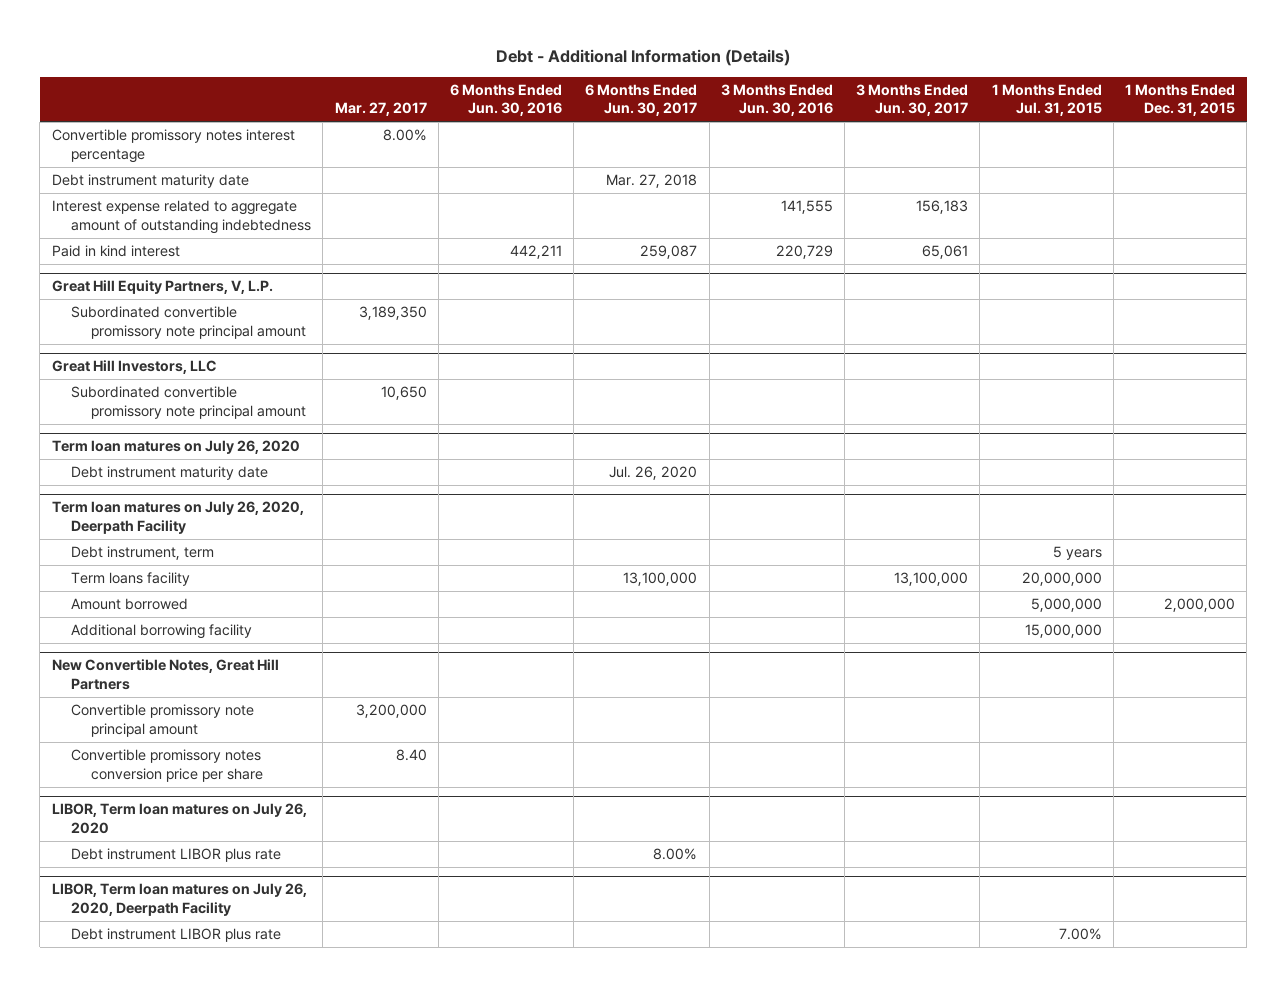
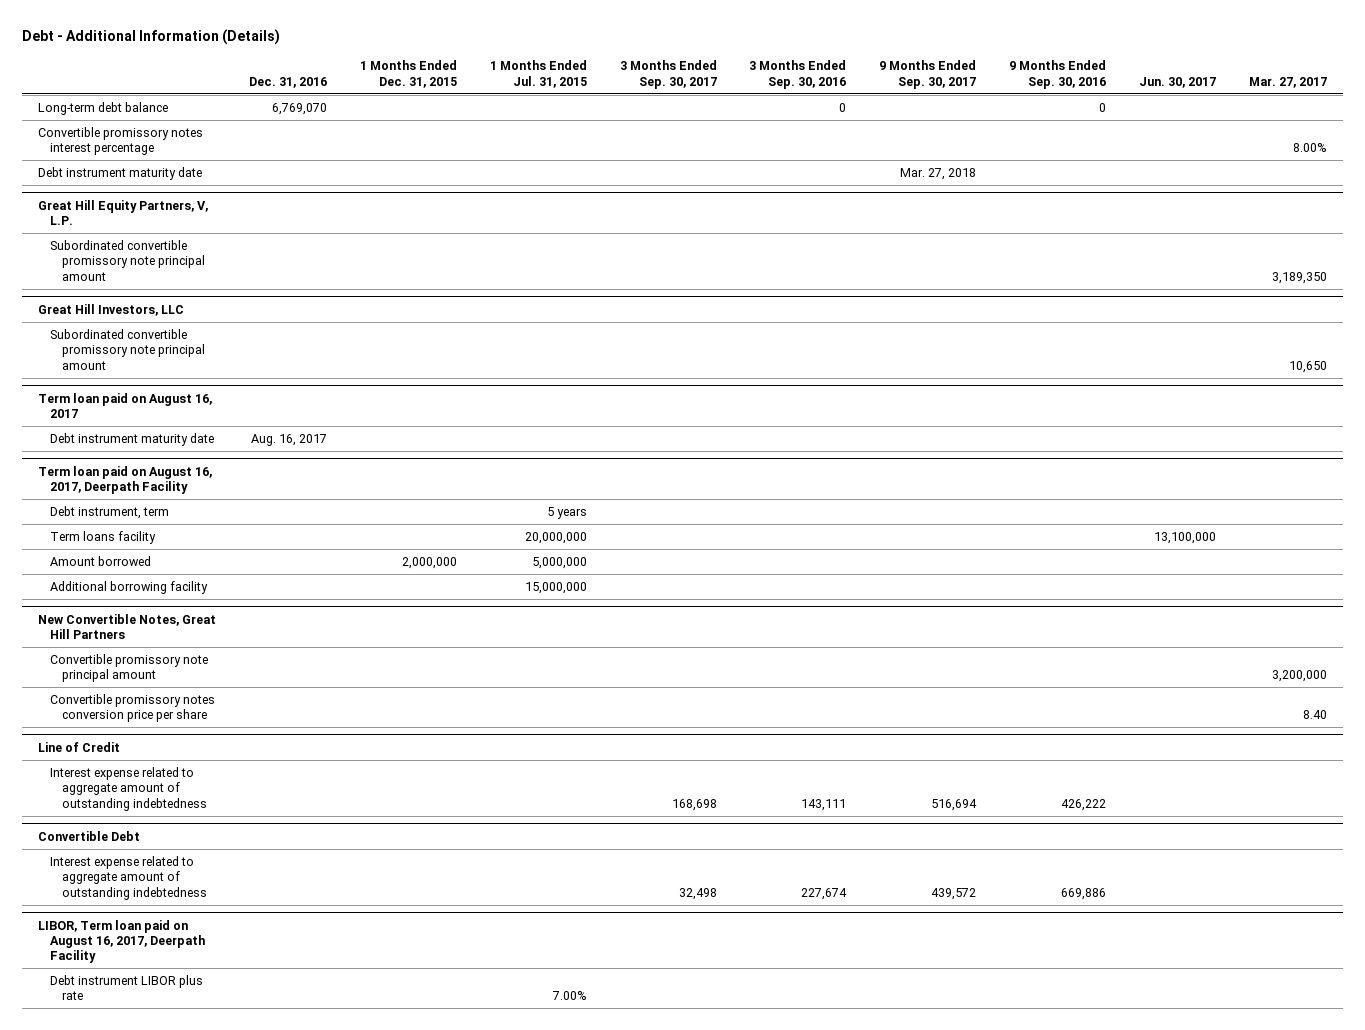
- | Mar. 27, 2017 | 6 Months Ended Jun. 30, 2016 | 6 Months Ended Jun. 30, 2017 | 3 Months Ended Jun. 30, 2016 | 3 Months Ended Jun. 30, 2017 | 1 Months Ended Jul. 31, 2015 | 1 Months Ended Dec. 31, 2015
+ | Dec. 31, 2016 | 1 Months Ended Dec. 31, 2015 | 1 Months Ended Jul. 31, 2015 | 3 Months Ended Sep. 30, 2017 | 3 Months Ended Sep. 30, 2016 | 9 Months Ended Sep. 30, 2017 | 9 Months Ended Sep. 30, 2016 | Jun. 30, 2017 | Mar. 27, 2017
+ Long-term debt balance | 6,769,070 | | | | 0 | | 0 | |
- Interest expense related to aggregate amount of outstanding indebtedness | | | | 141,555 | 156,183 | |
- Paid in kind interest | | 442,211 | 259,087 | 220,729 | 65,061 | |
- Term loan matures on July 26, 2020
+ Term loan paid on August 16, 2017
- Term loan matures on July 26, 2020, Deerpath Facility
+ Term loan paid on August 16, 2017, Deerpath Facility
- LIBOR, Term loan matures on July 26, 2020
- Debt instrument LIBOR plus rate | | | 8.00% | | | |
- LIBOR, Term loan matures on July 26, 2020, Deerpath Facility
+ Line of Credit
+ Interest expense related to aggregate amount of outstanding indebtedness | | | | 168,698 | 143,111 | 516,694 | 426,222 | |
+ Convertible Debt
+ Interest expense related to aggregate amount of outstanding indebtedness | | | | 32,498 | 227,674 | 439,572 | 669,886 | |
+ LIBOR, Term loan paid on August 16, 2017, Deerpath Facility

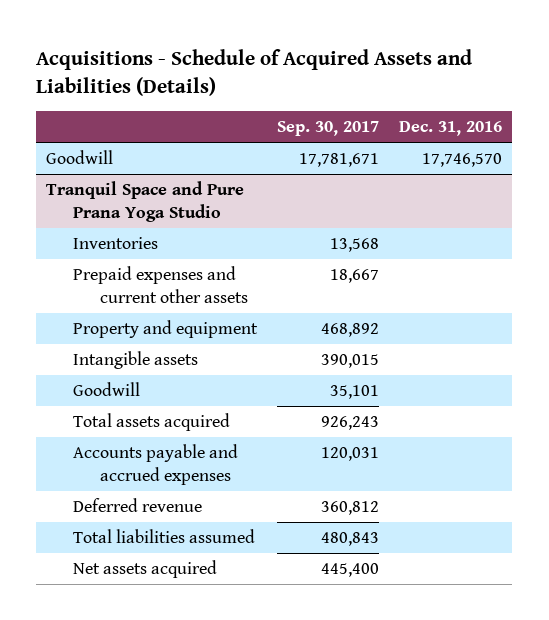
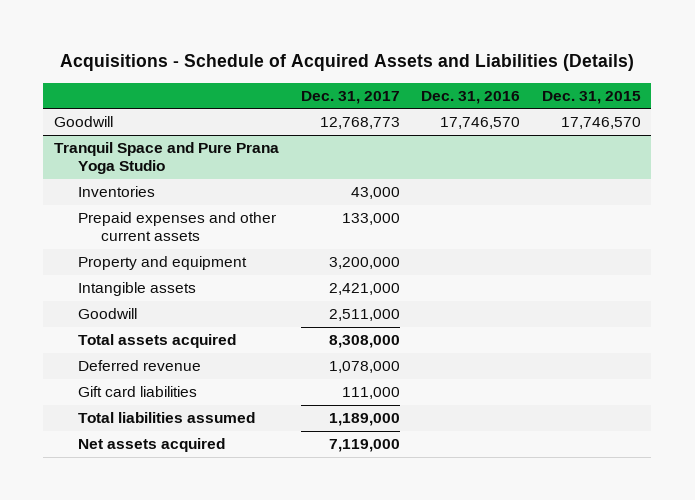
- | Sep. 30, 2017 | Dec. 31, 2016
+ | Dec. 31, 2017 | Dec. 31, 2016 | Dec. 31, 2015
@ Tranquil Space and Pure Prana Yoga Studio
- Prepaid expenses and current other assets | 18,667 |
+ Prepaid expenses and other current assets | 133,000 | |
- Accounts payable and accrued expenses | 120,031 |
+ Gift card liabilities | 111,000 | |

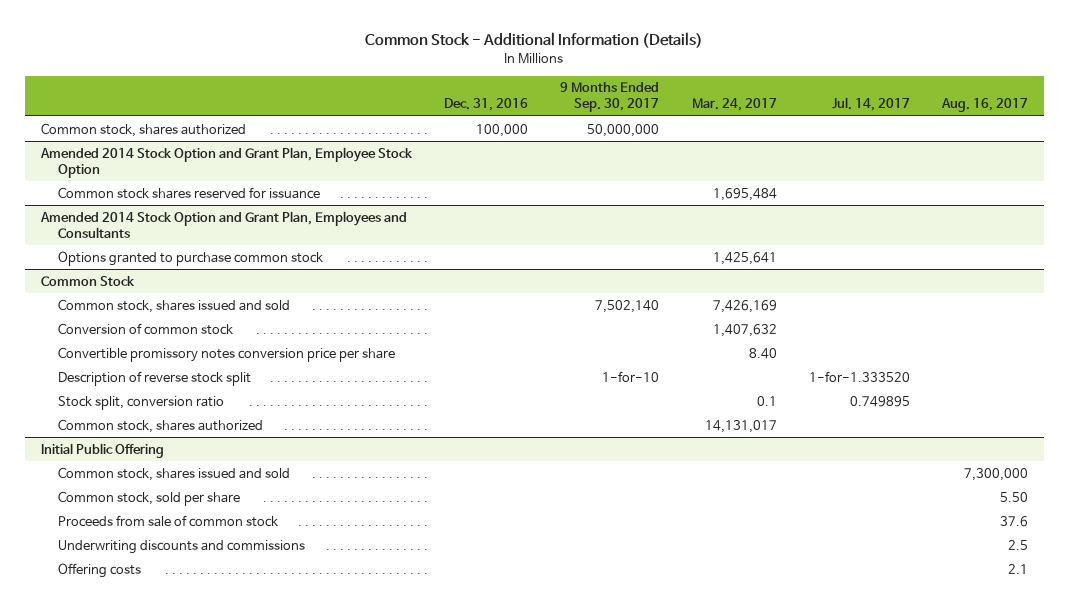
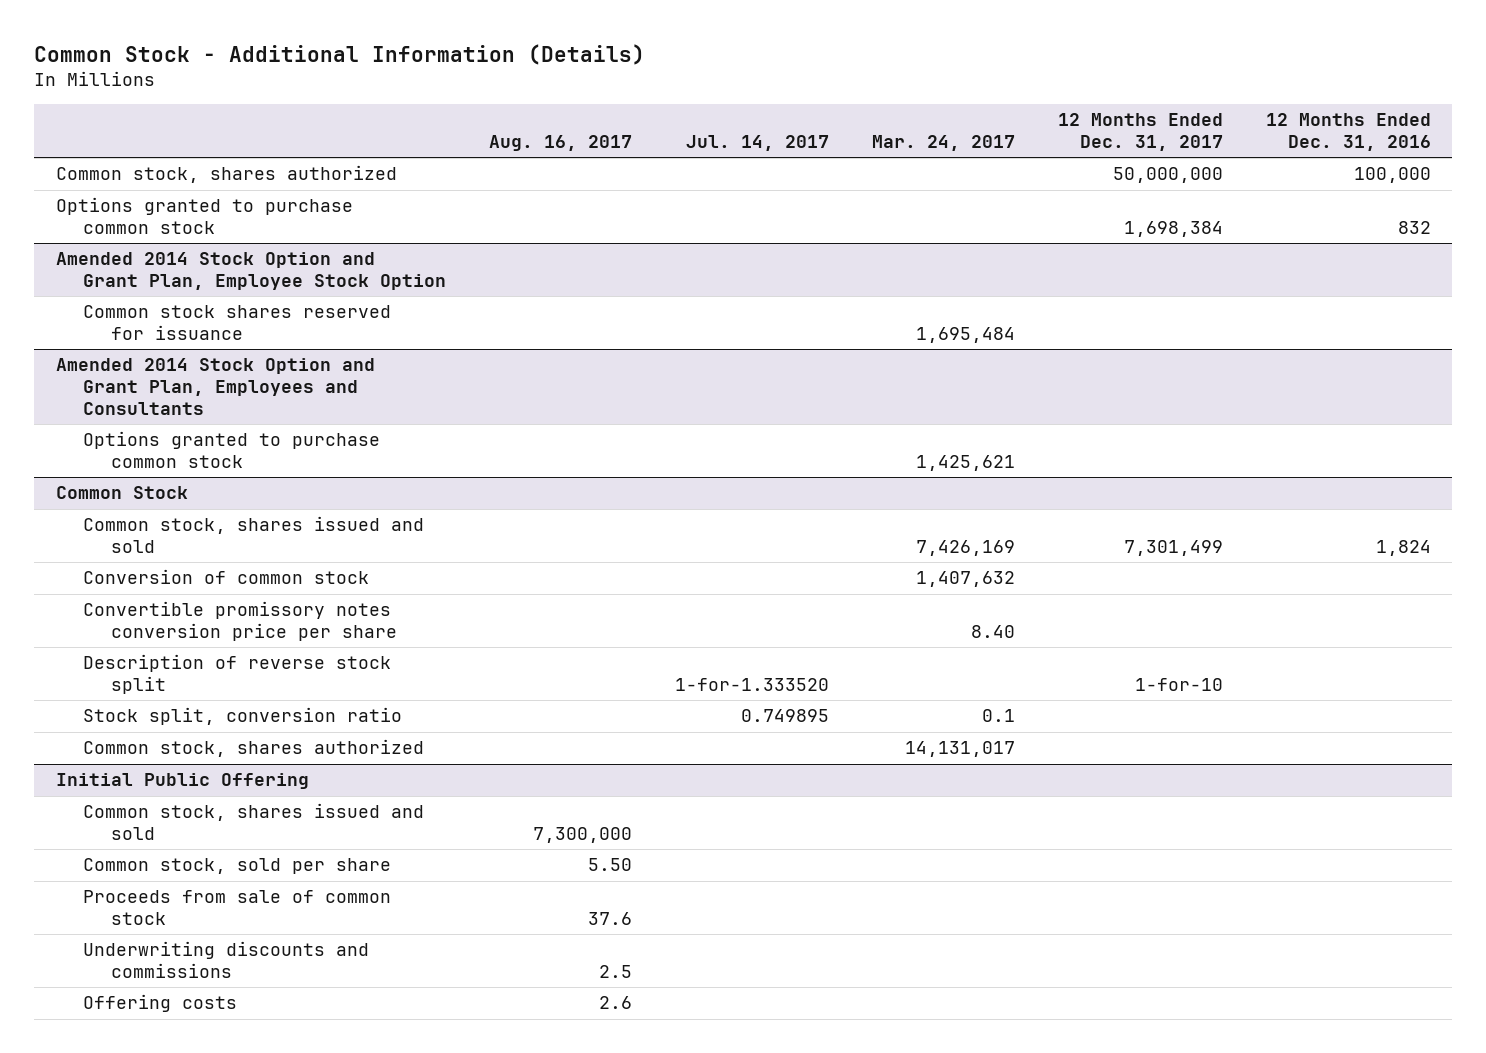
- | Dec. 31, 2016 | 9 Months Ended Sep. 30, 2017 | Mar. 24, 2017 | Jul. 14, 2017 | Aug. 16, 2017
+ | Aug. 16, 2017 | Jul. 14, 2017 | Mar. 24, 2017 | 12 Months Ended Dec. 31, 2017 | 12 Months Ended Dec. 31, 2016
+ Options granted to purchase common stock | | | | 1,698,384 | 832
@ Amended 2014 Stock Option and Grant Plan, Employees and Consultants
- Options granted to purchase common stock | | | 1,425,641 | |
+ Options granted to purchase common stock | | | 1,425,621 | |
@ Initial Public Offering
- Offering costs | | | | | 2.1
+ Offering costs | 2.6 | | | |

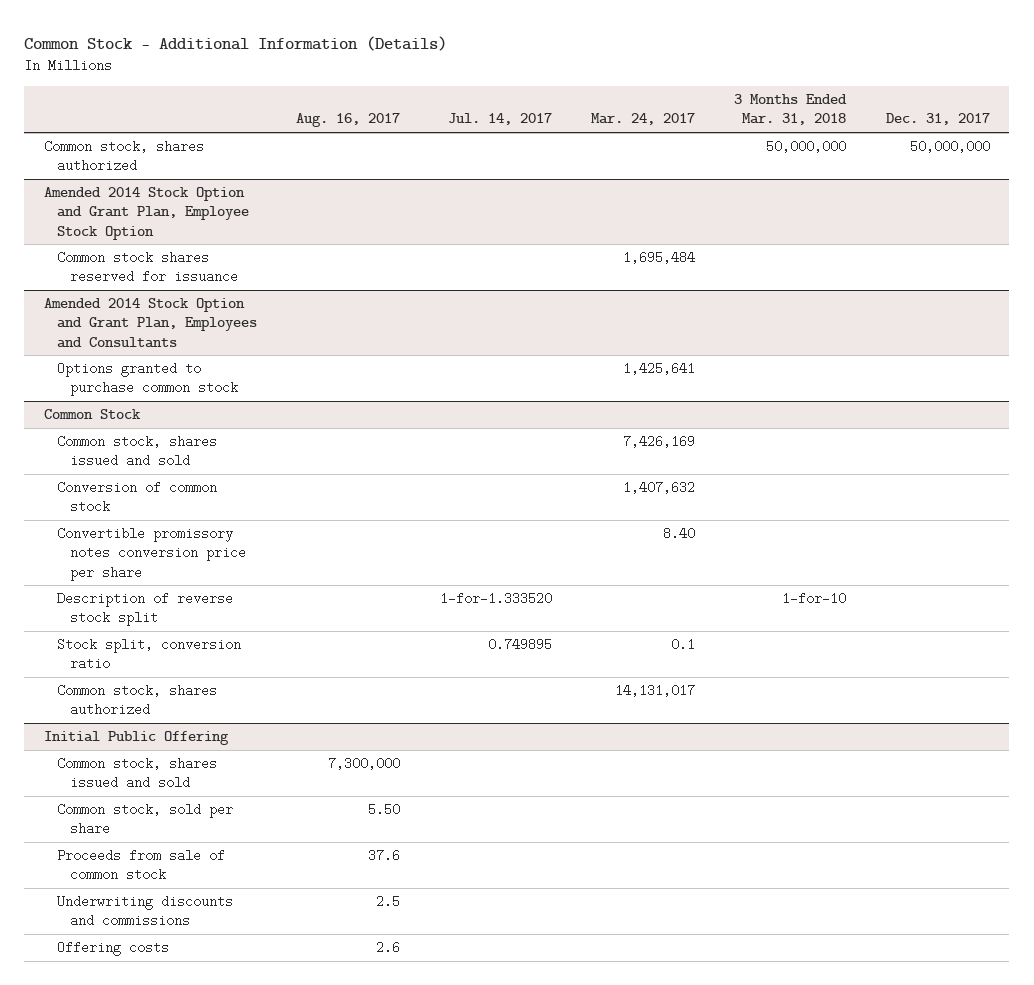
- | Aug. 16, 2017 | Jul. 14, 2017 | Mar. 24, 2017 | 12 Months Ended Dec. 31, 2017 | 12 Months Ended Dec. 31, 2016
+ | Aug. 16, 2017 | Jul. 14, 2017 | Mar. 24, 2017 | 3 Months Ended Mar. 31, 2018 | Dec. 31, 2017
- Options granted to purchase common stock | | | | 1,698,384 | 832
@ Amended 2014 Stock Option and Grant Plan, Employees and Consultants
- Options granted to purchase common stock | | | 1,425,621 | |
+ Options granted to purchase common stock | | | 1,425,641 | |

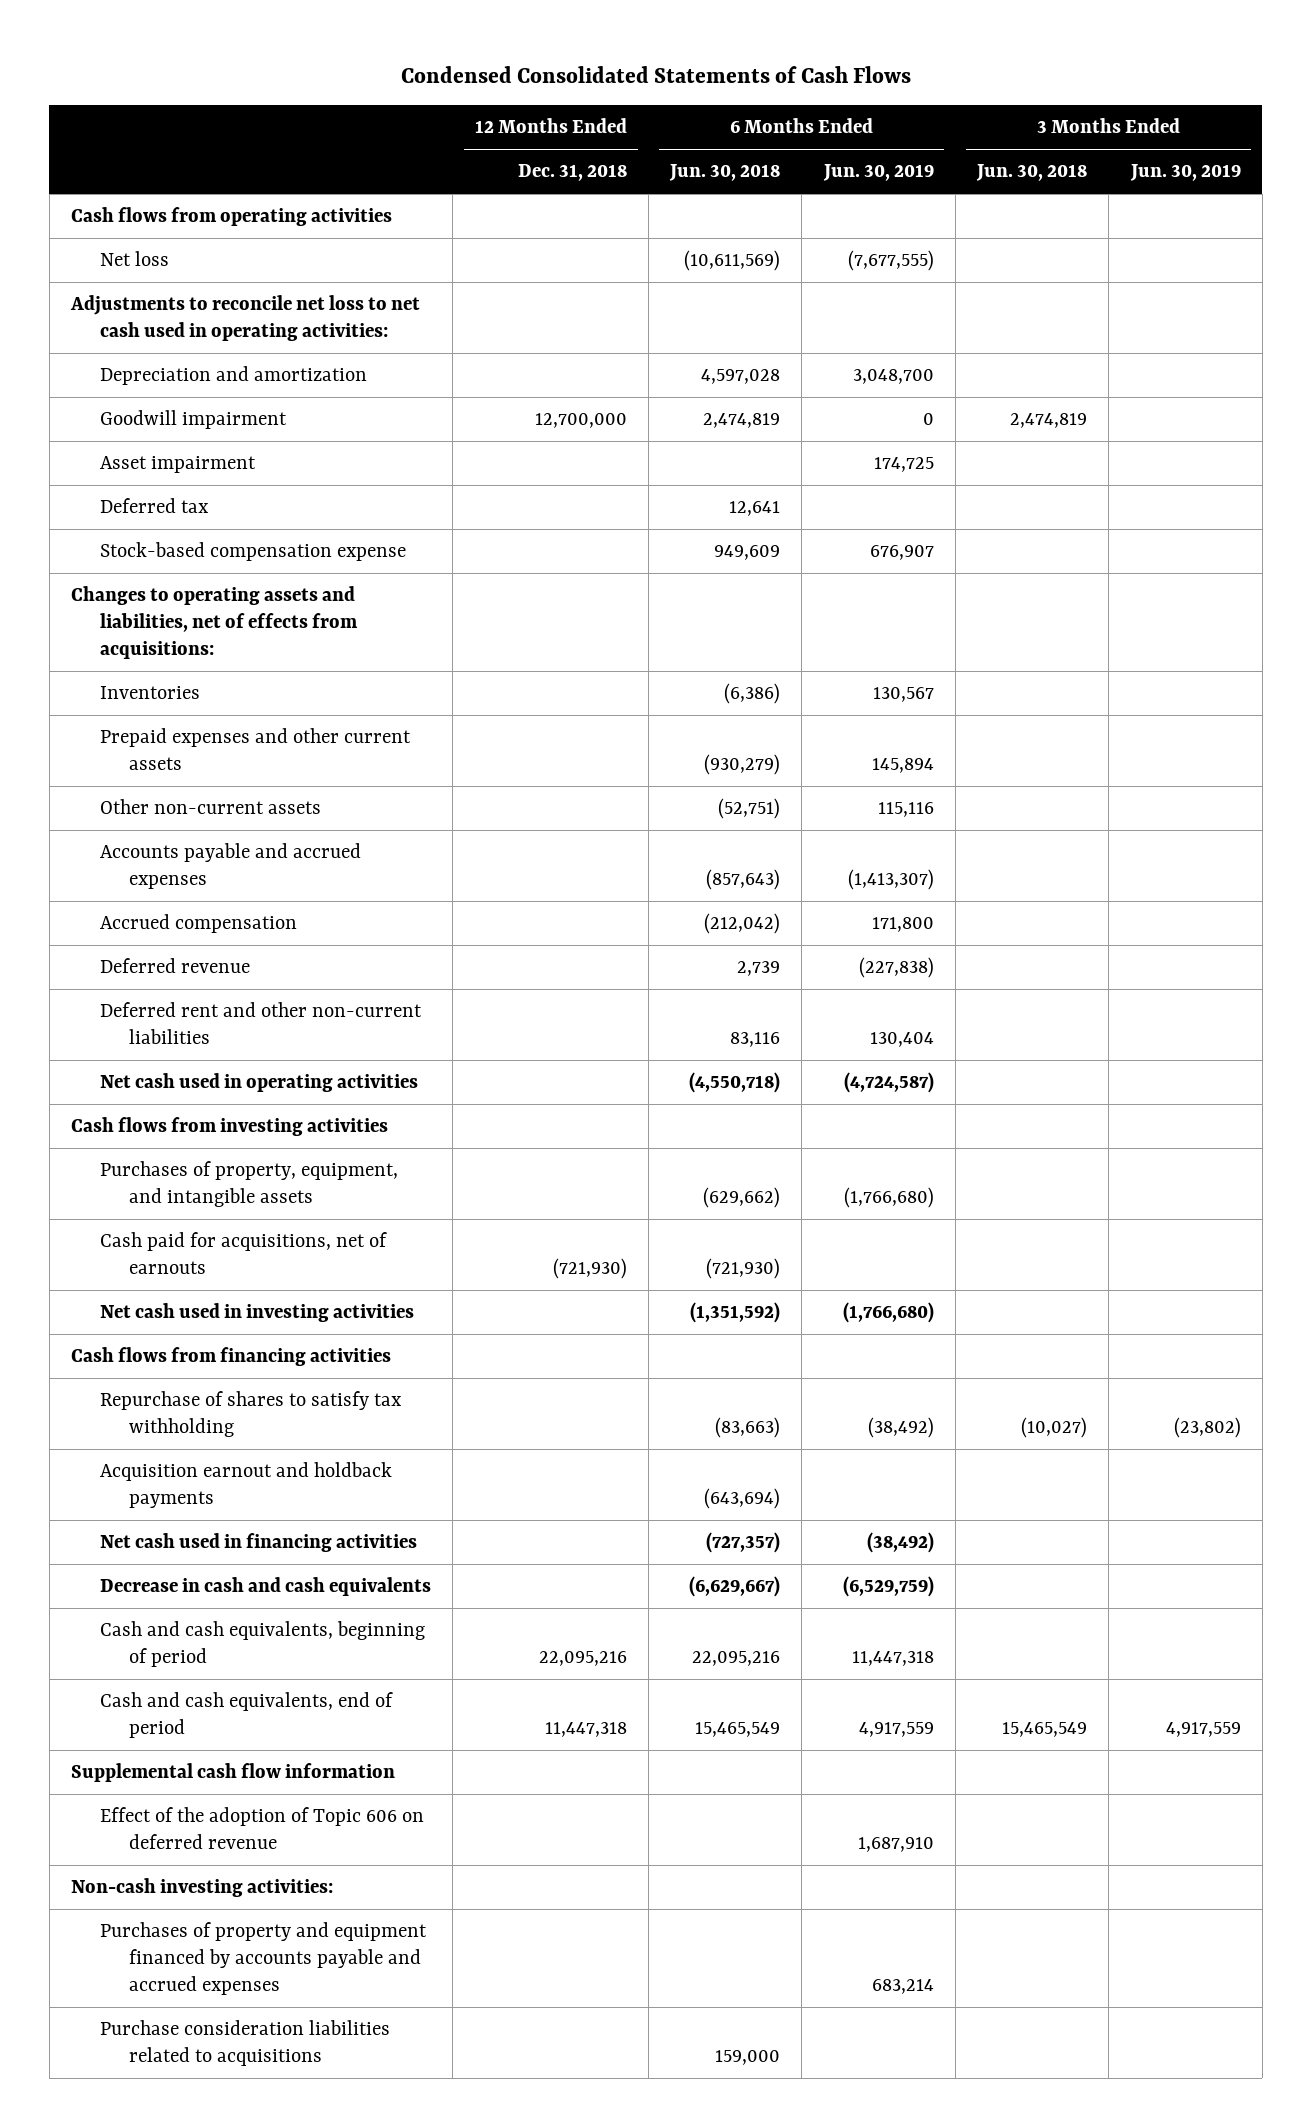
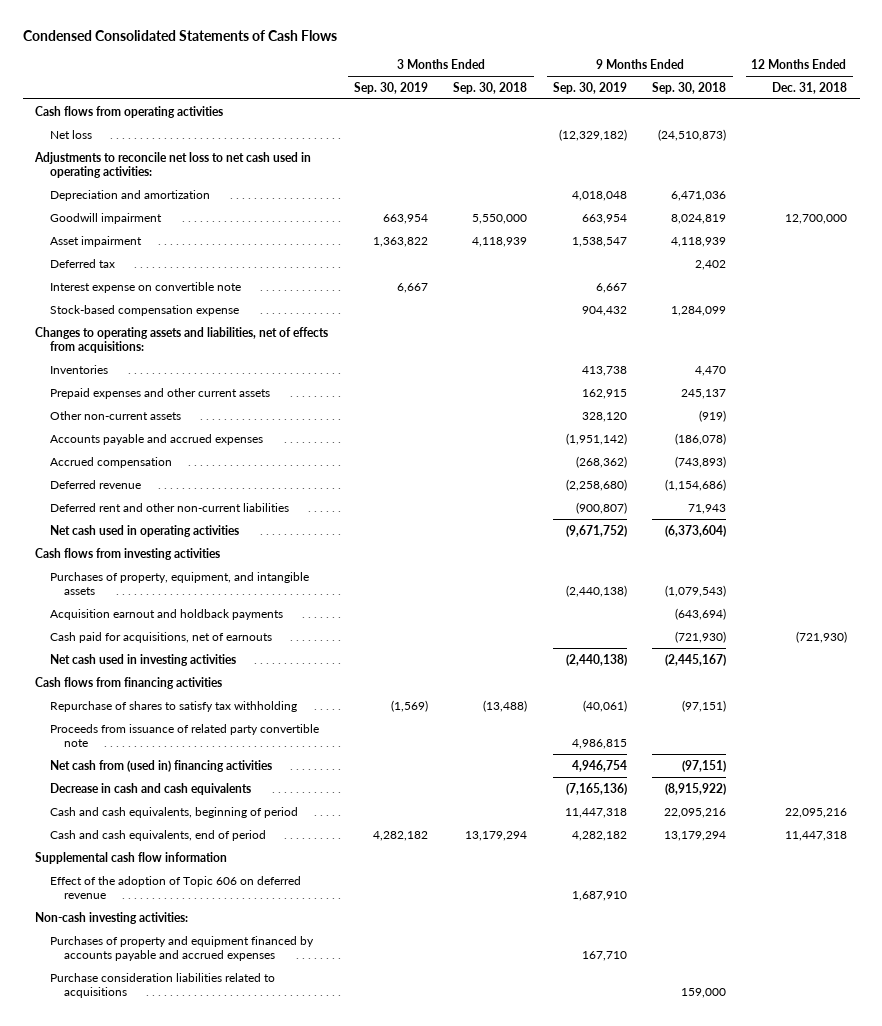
- | 12 Months Ended Dec. 31, 2018 | 6 Months Ended Jun. 30, 2018 | 6 Months Ended Jun. 30, 2019 | 3 Months Ended Jun. 30, 2018 | 3 Months Ended Jun. 30, 2019
+ | 3 Months Ended Sep. 30, 2019 | 3 Months Ended Sep. 30, 2018 | 9 Months Ended Sep. 30, 2019 | 9 Months Ended Sep. 30, 2018 | 12 Months Ended Dec. 31, 2018
+ Interest expense on convertible note | 6,667 | | 6,667 | |
moved up: Acquisition earnout and holdback payments | | | | (643,694) |
- Net cash used in financing activities | | (727,357) | (38,492) | |
+ Proceeds from issuance of related party convertible note | | | 4,986,815 | |
+ Net cash from (used in) financing activities | | | 4,946,754 | (97,151) |

